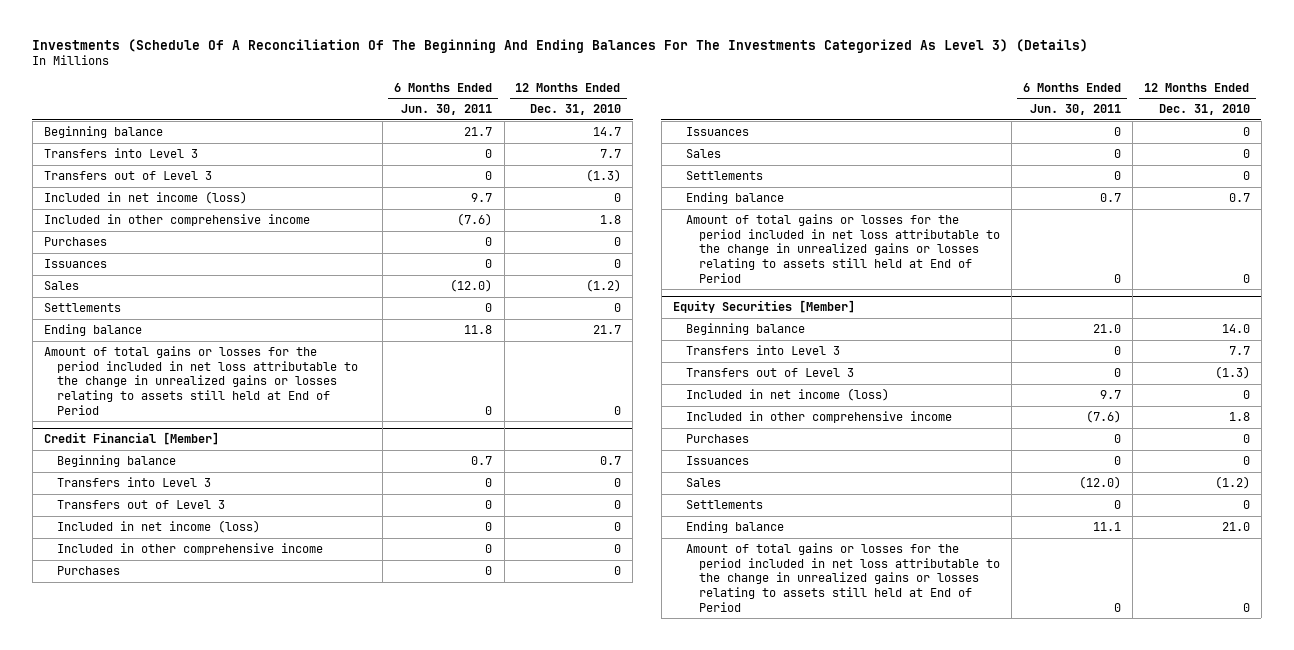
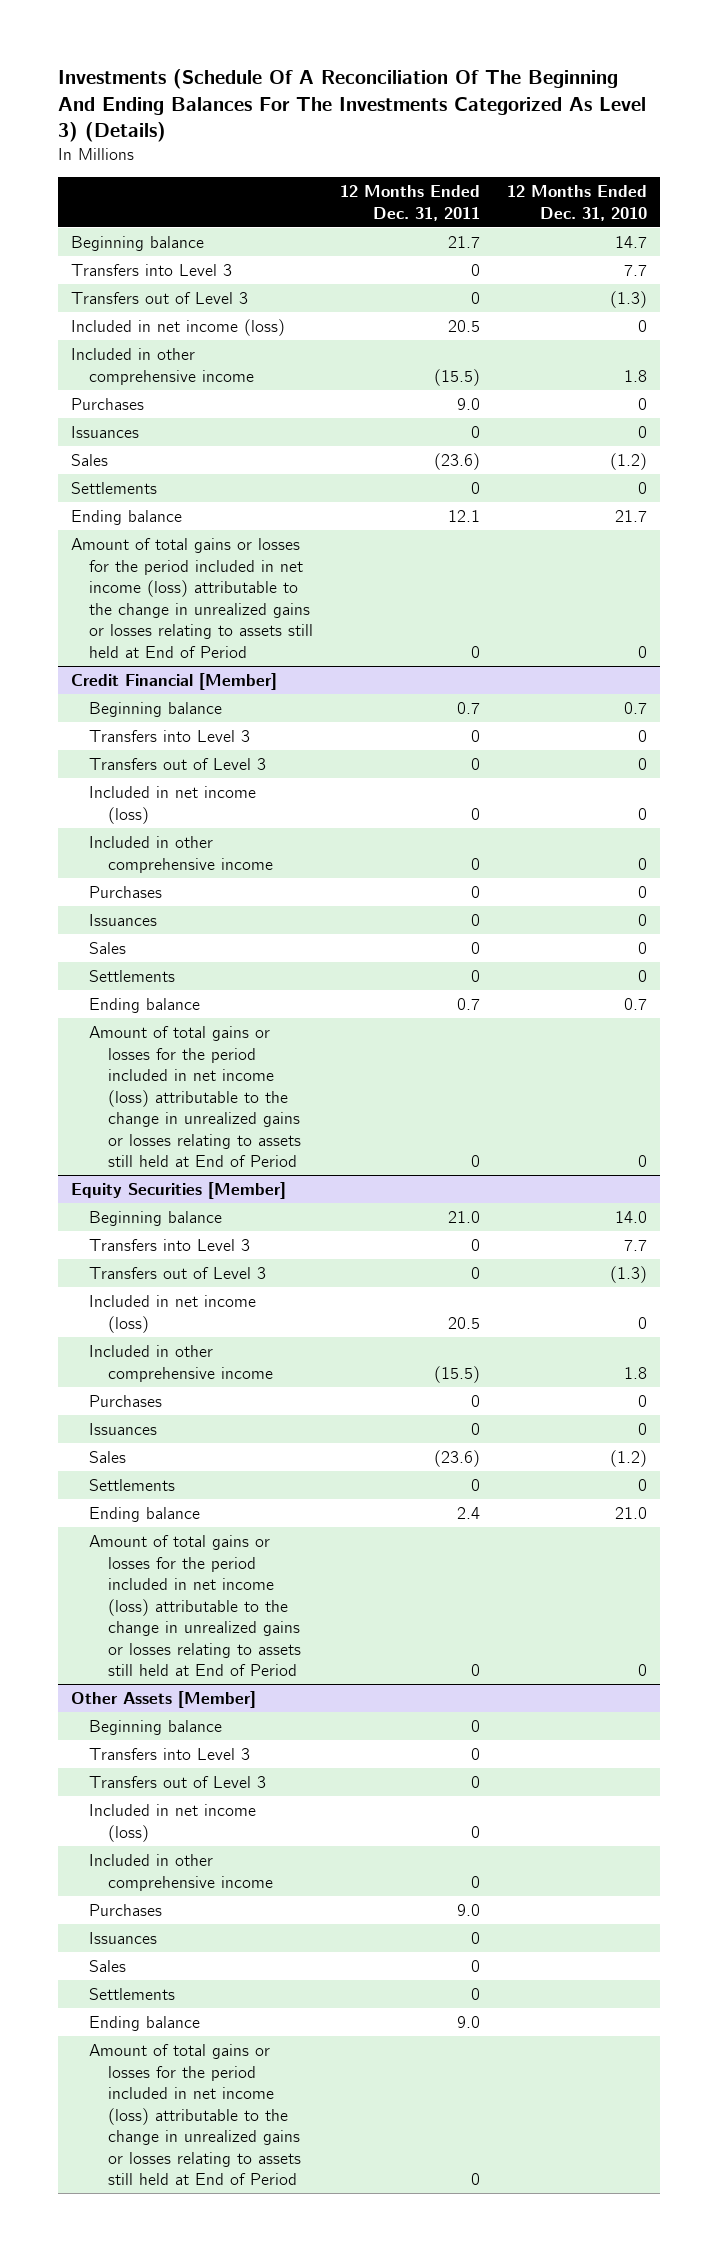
- | 6 Months Ended Jun. 30, 2011 | 12 Months Ended Dec. 31, 2010
+ | 12 Months Ended Dec. 31, 2011 | 12 Months Ended Dec. 31, 2010
- Amount of total gains or losses for the period included in net loss attributable to the change in unrealized gains or losses relating to assets still held at End of Period | 0 | 0
+ Amount of total gains or losses for the period included in net income (loss) attributable to the change in unrealized gains or losses relating to assets still held at End of Period | 0 | 0
@ Credit Financial [Member]
- Amount of total gains or losses for the period included in net loss attributable to the change in unrealized gains or losses relating to assets still held at End of Period | 0 | 0
+ Amount of total gains or losses for the period included in net income (loss) attributable to the change in unrealized gains or losses relating to assets still held at End of Period | 0 | 0
@ Equity Securities [Member]
- Amount of total gains or losses for the period included in net loss attributable to the change in unrealized gains or losses relating to assets still held at End of Period | 0 | 0
+ Amount of total gains or losses for the period included in net income (loss) attributable to the change in unrealized gains or losses relating to assets still held at End of Period | 0 | 0
+ Other Assets [Member]
+ Beginning balance | 0 |
+ Transfers into Level 3 | 0 |
+ Transfers out of Level 3 | 0 |
+ Included in net income (loss) | 0 |
+ Included in other comprehensive income | 0 |
+ Purchases | 9.0 |
+ Issuances | 0 |
+ Sales | 0 |
+ Settlements | 0 |
+ Ending balance | 9.0 |
+ Amount of total gains or losses for the period included in net income (loss) attributable to the change in unrealized gains or losses relating to assets still held at End of Period | 0 |

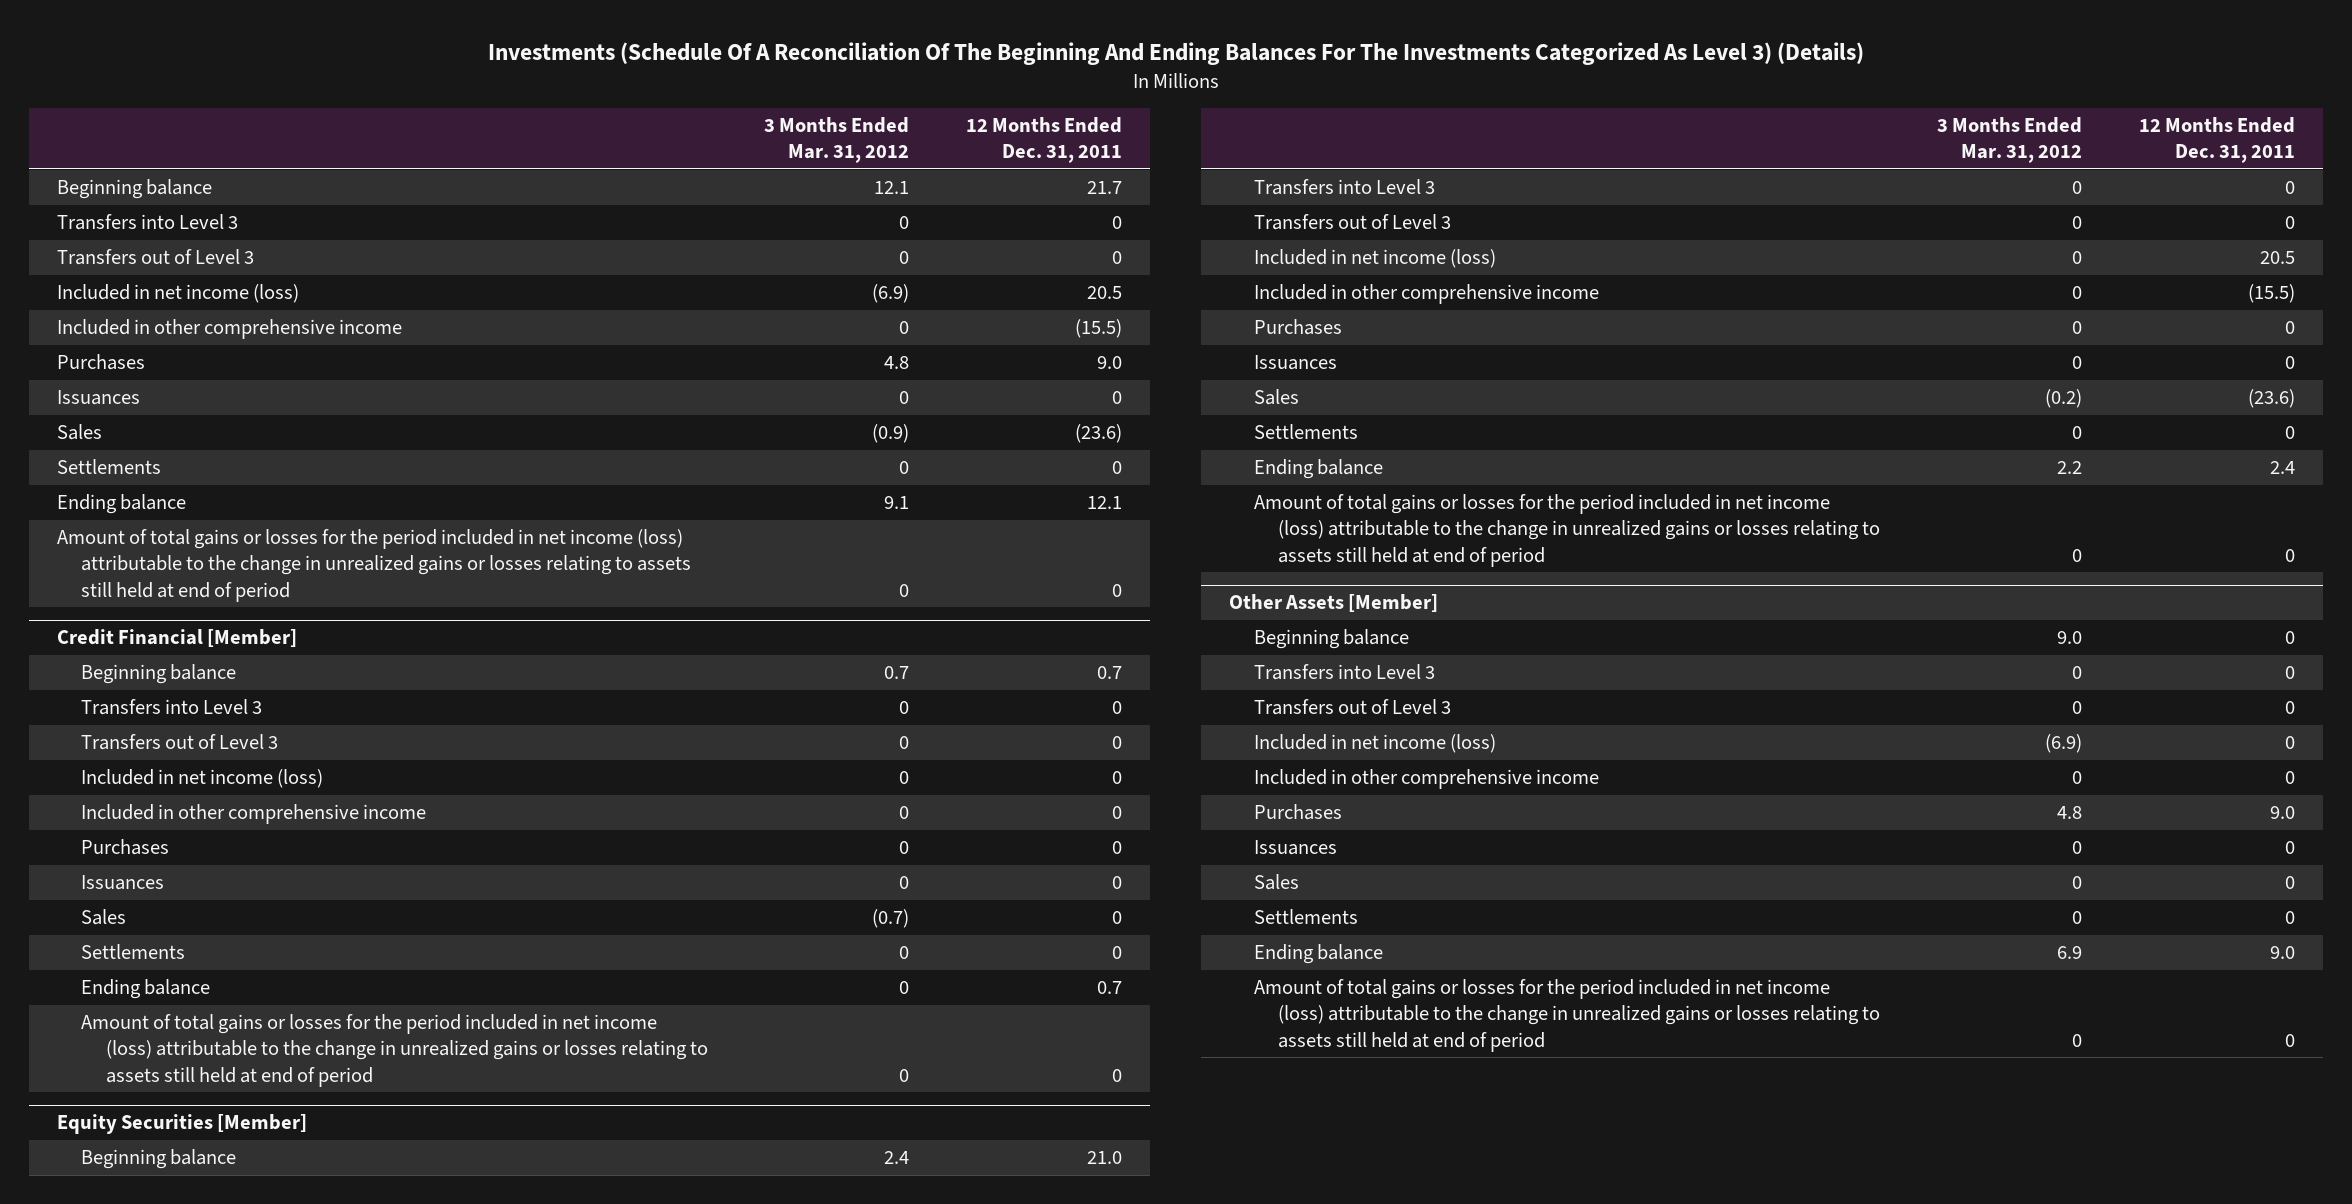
- | 12 Months Ended Dec. 31, 2011 | 12 Months Ended Dec. 31, 2010
+ | 3 Months Ended Mar. 31, 2012 | 12 Months Ended Dec. 31, 2011
- Amount of total gains or losses for the period included in net income (loss) attributable to the change in unrealized gains or losses relating to assets still held at End of Period | 0 | 0
+ Amount of total gains or losses for the period included in net income (loss) attributable to the change in unrealized gains or losses relating to assets still held at end of period | 0 | 0
@ Credit Financial [Member]
- Amount of total gains or losses for the period included in net income (loss) attributable to the change in unrealized gains or losses relating to assets still held at End of Period | 0 | 0
+ Amount of total gains or losses for the period included in net income (loss) attributable to the change in unrealized gains or losses relating to assets still held at end of period | 0 | 0
@ Equity Securities [Member]
- Amount of total gains or losses for the period included in net income (loss) attributable to the change in unrealized gains or losses relating to assets still held at End of Period | 0 | 0
+ Amount of total gains or losses for the period included in net income (loss) attributable to the change in unrealized gains or losses relating to assets still held at end of period | 0 | 0
@ Other Assets [Member]
- Amount of total gains or losses for the period included in net income (loss) attributable to the change in unrealized gains or losses relating to assets still held at End of Period | 0 |
+ Amount of total gains or losses for the period included in net income (loss) attributable to the change in unrealized gains or losses relating to assets still held at end of period | 0 | 0

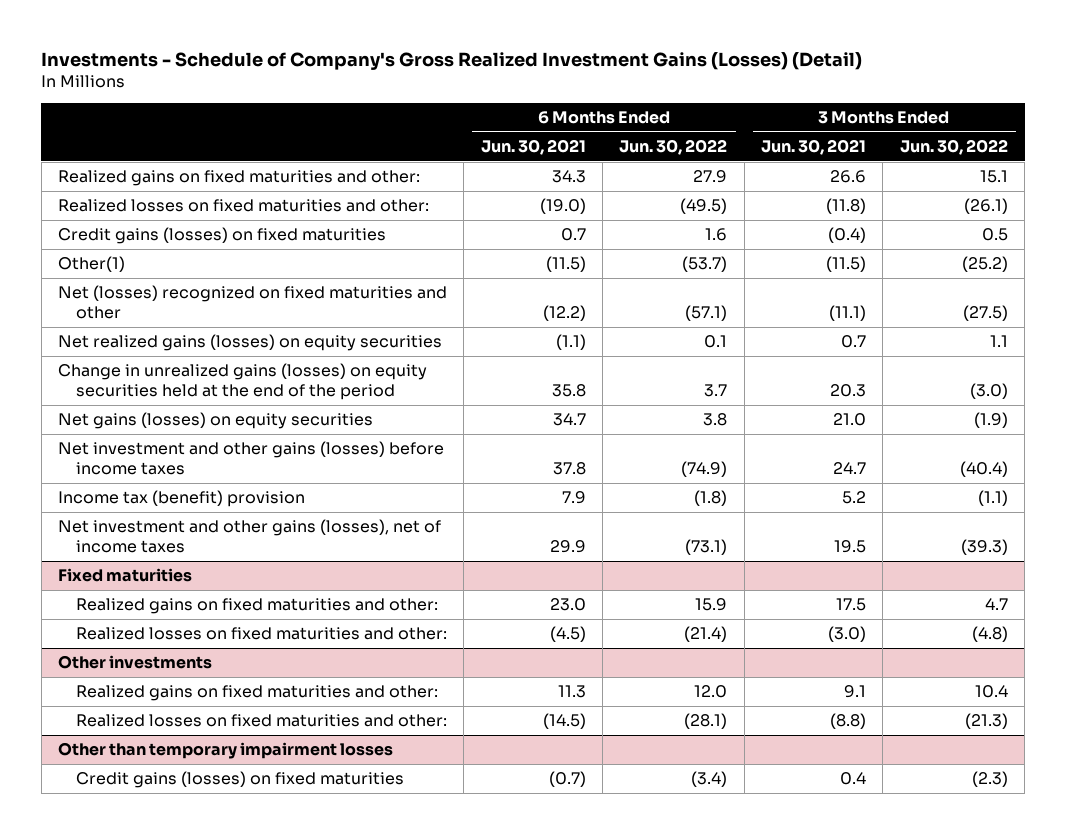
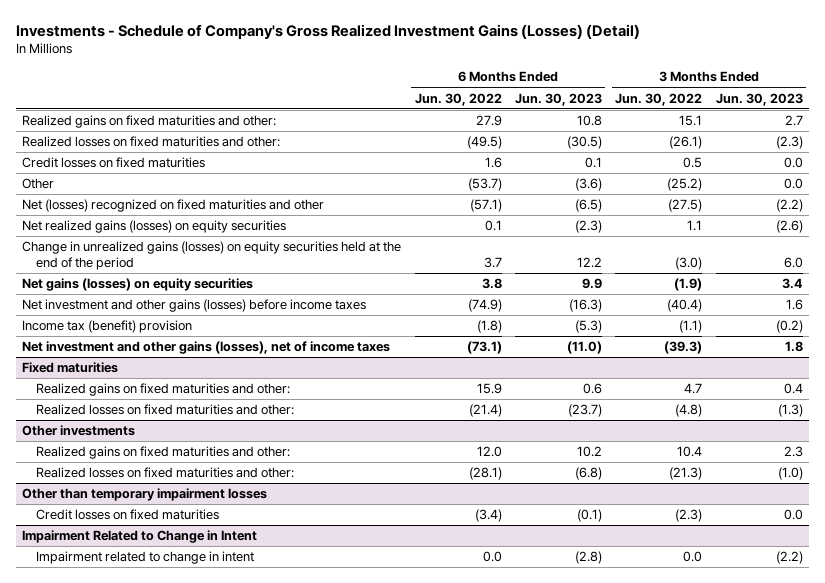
- | 6 Months Ended Jun. 30, 2021 | 6 Months Ended Jun. 30, 2022 | 3 Months Ended Jun. 30, 2021 | 3 Months Ended Jun. 30, 2022
+ | 6 Months Ended Jun. 30, 2022 | 6 Months Ended Jun. 30, 2023 | 3 Months Ended Jun. 30, 2022 | 3 Months Ended Jun. 30, 2023
- Credit gains (losses) on fixed maturities | 0.7 | 1.6 | (0.4) | 0.5
- Other(1) | (11.5) | (53.7) | (11.5) | (25.2)
+ Credit losses on fixed maturities | 1.6 | 0.1 | 0.5 | 0.0
+ Other | (53.7) | (3.6) | (25.2) | 0.0
@ Other than temporary impairment losses
- Credit gains (losses) on fixed maturities | (0.7) | (3.4) | 0.4 | (2.3)
+ Credit losses on fixed maturities | (3.4) | (0.1) | (2.3) | 0.0
+ Impairment Related to Change in Intent
+ Impairment related to change in intent | 0.0 | (2.8) | 0.0 | (2.2)

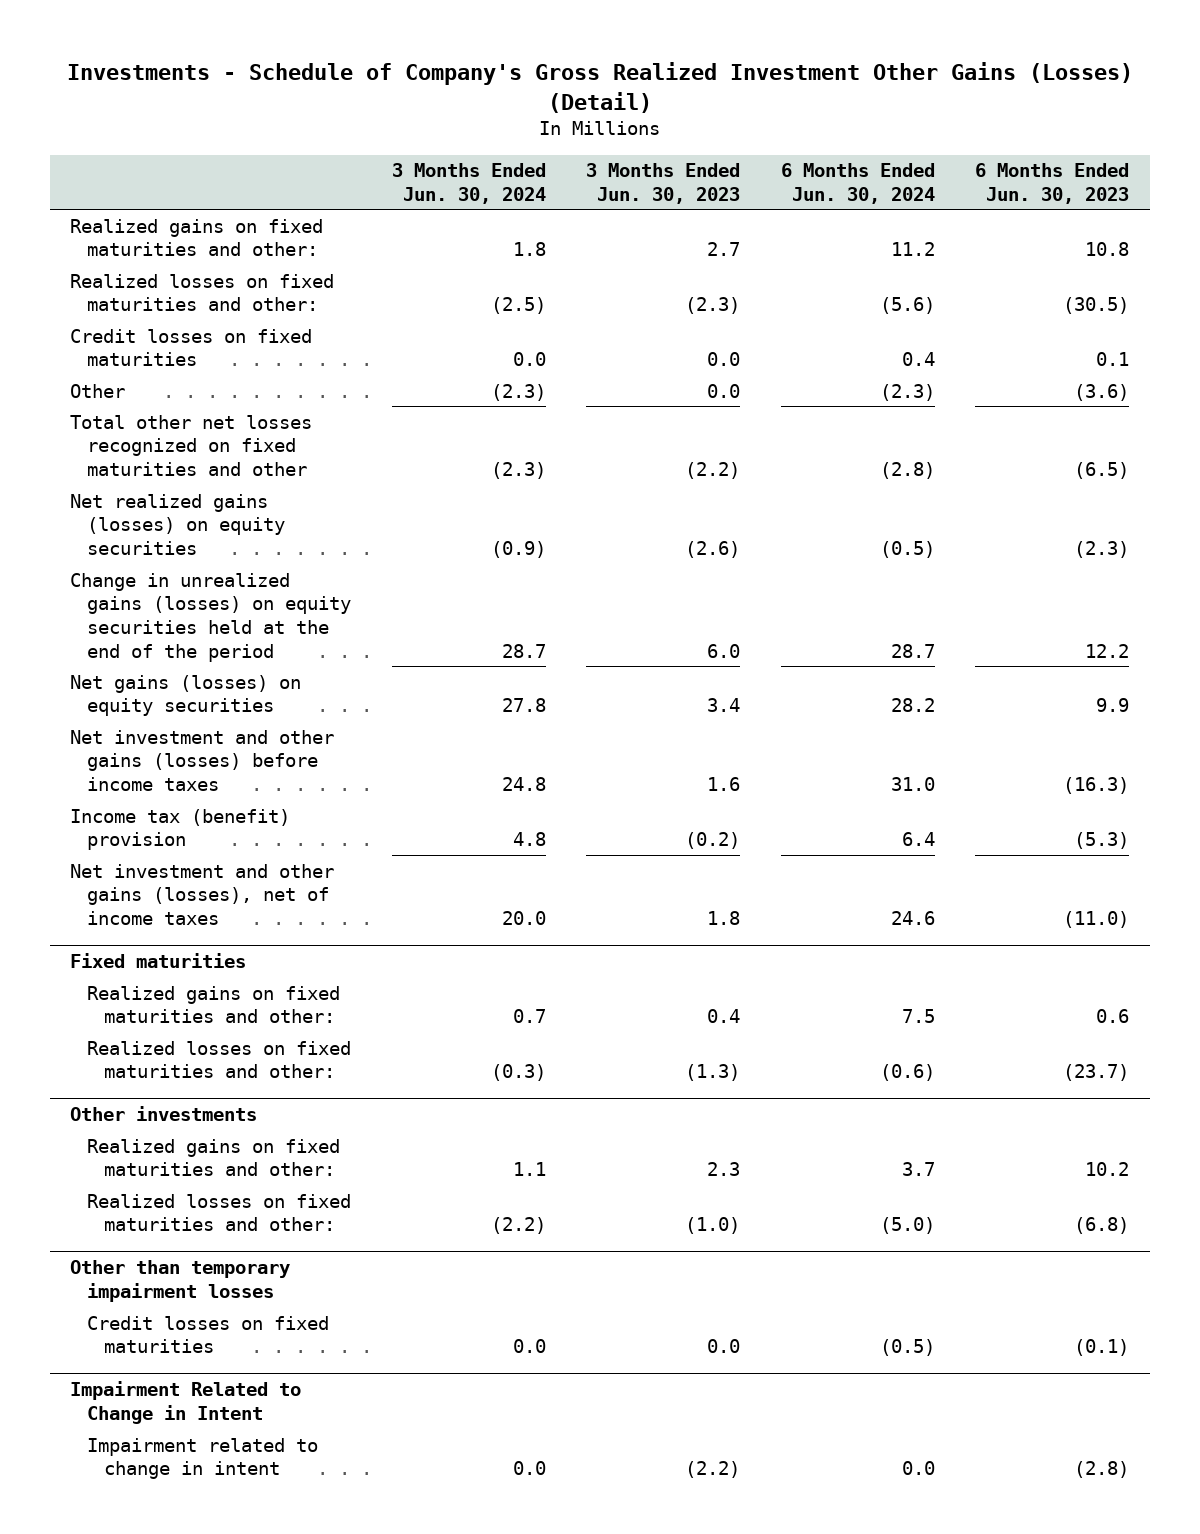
- Investments - Schedule of Company's Gross Realized Investment Gains (Losses) (Detail)
+ Investments - Schedule of Company's Gross Realized Investment Other Gains (Losses) (Detail)
- | 6 Months Ended Jun. 30, 2022 | 6 Months Ended Jun. 30, 2023 | 3 Months Ended Jun. 30, 2022 | 3 Months Ended Jun. 30, 2023
+ | 3 Months Ended Jun. 30, 2024 | 3 Months Ended Jun. 30, 2023 | 6 Months Ended Jun. 30, 2024 | 6 Months Ended Jun. 30, 2023
- Net (losses) recognized on fixed maturities and other | (57.1) | (6.5) | (27.5) | (2.2)
+ Total other net losses recognized on fixed maturities and other | (2.3) | (2.2) | (2.8) | (6.5)

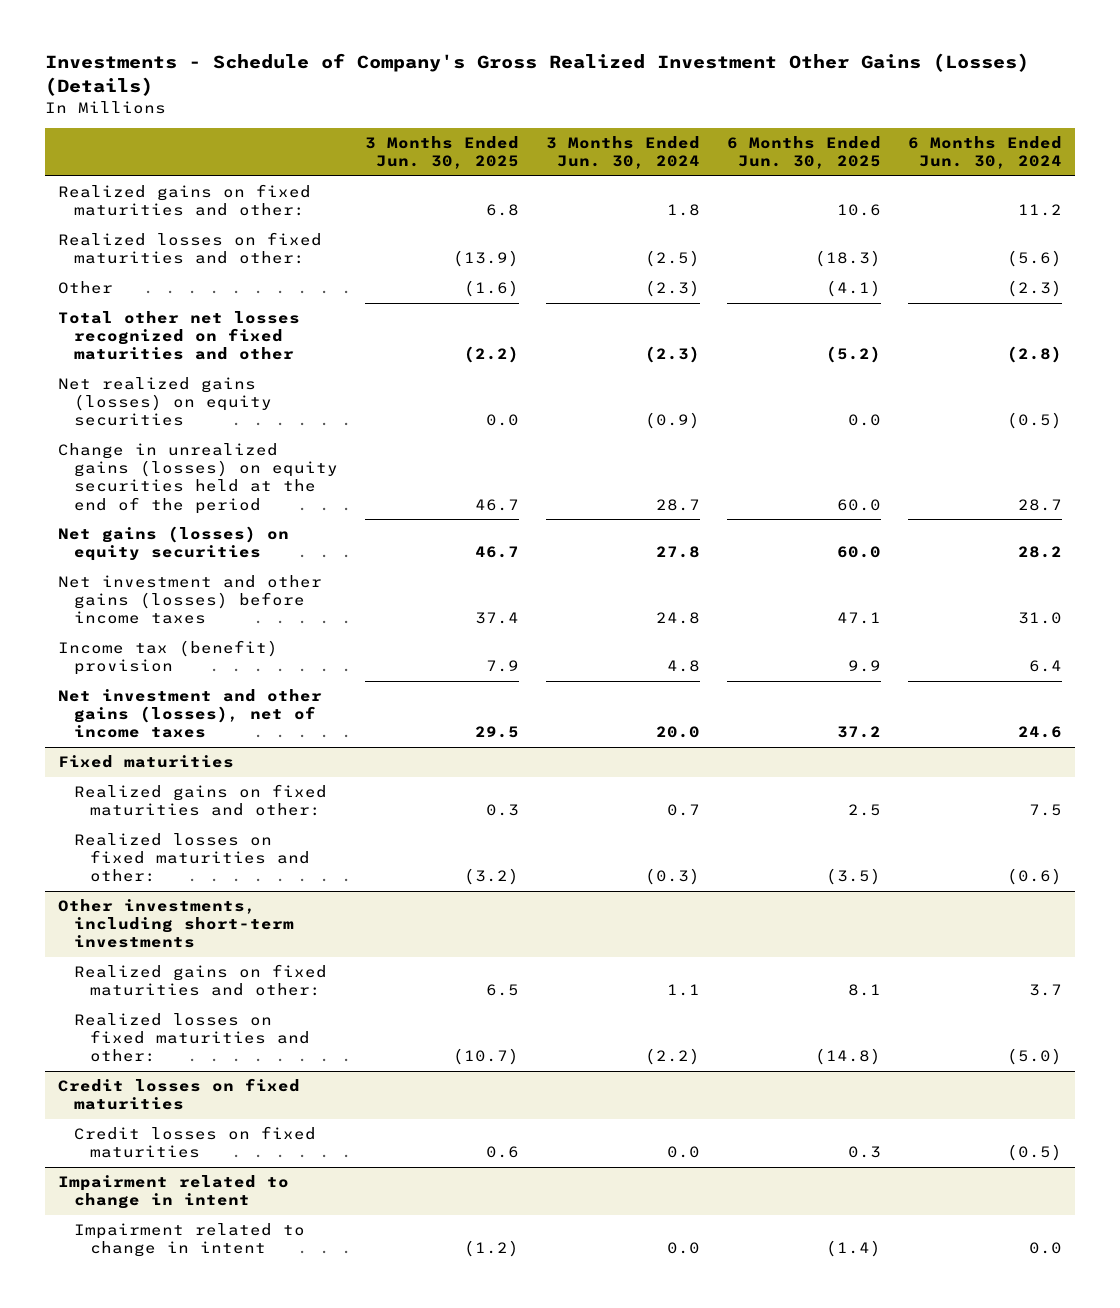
- Investments - Schedule of Company's Gross Realized Investment Other Gains (Losses) (Detail)
+ Investments - Schedule of Company's Gross Realized Investment Other Gains (Losses) (Details)
- | 3 Months Ended Jun. 30, 2024 | 3 Months Ended Jun. 30, 2023 | 6 Months Ended Jun. 30, 2024 | 6 Months Ended Jun. 30, 2023
+ | 3 Months Ended Jun. 30, 2025 | 3 Months Ended Jun. 30, 2024 | 6 Months Ended Jun. 30, 2025 | 6 Months Ended Jun. 30, 2024
- Credit losses on fixed maturities | 0.0 | 0.0 | 0.4 | 0.1
- Other investments
+ Other investments, including short-term investments
- Other than temporary impairment losses
+ Credit losses on fixed maturities
- Impairment Related to Change in Intent
+ Impairment related to change in intent

